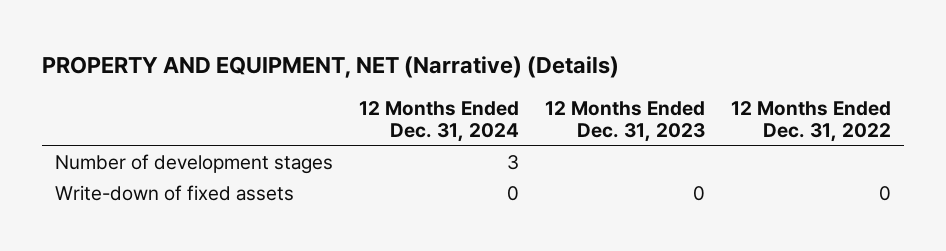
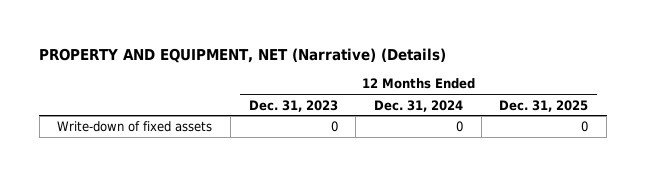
- | 12 Months Ended Dec. 31, 2024 | 12 Months Ended Dec. 31, 2023 | 12 Months Ended Dec. 31, 2022
+ | 12 Months Ended Dec. 31, 2023 | 12 Months Ended Dec. 31, 2024 | 12 Months Ended Dec. 31, 2025
- Number of development stages | 3 | |

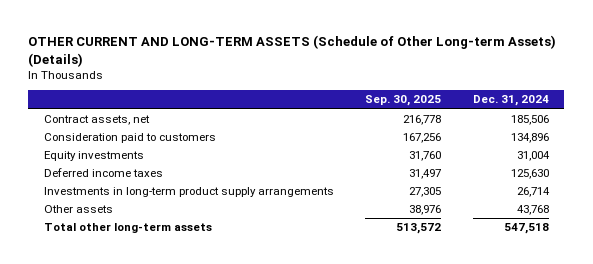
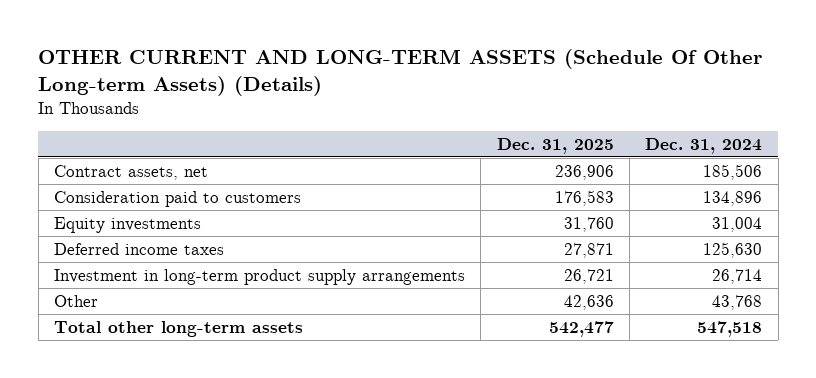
- OTHER CURRENT AND LONG-TERM ASSETS (Schedule of Other Long-term Assets) (Details)
+ OTHER CURRENT AND LONG-TERM ASSETS (Schedule Of Other Long-term Assets) (Details)
- | Sep. 30, 2025 | Dec. 31, 2024
+ | Dec. 31, 2025 | Dec. 31, 2024
- Investments in long-term product supply arrangements | 27,305 | 26,714
- Other assets | 38,976 | 43,768
+ Investment in long-term product supply arrangements | 26,721 | 26,714
+ Other | 42,636 | 43,768

